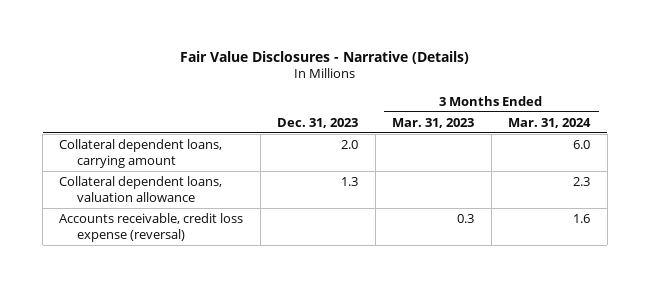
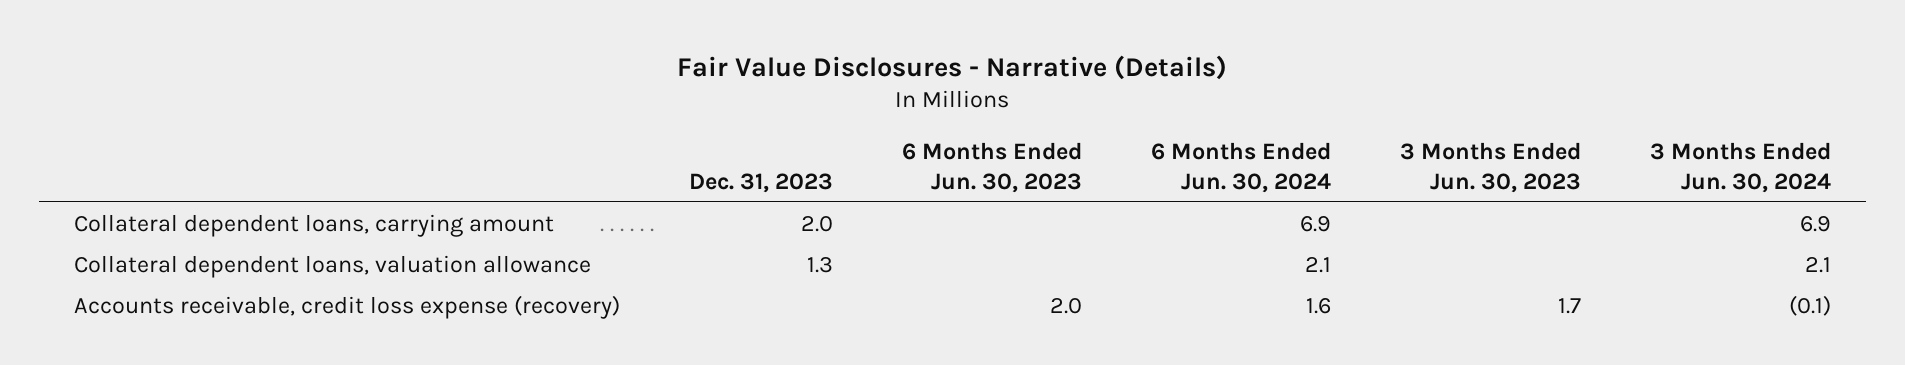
- | Dec. 31, 2023 | 3 Months Ended Mar. 31, 2023 | 3 Months Ended Mar. 31, 2024
+ | Dec. 31, 2023 | 6 Months Ended Jun. 30, 2023 | 6 Months Ended Jun. 30, 2024 | 3 Months Ended Jun. 30, 2023 | 3 Months Ended Jun. 30, 2024
- Accounts receivable, credit loss expense (reversal) | | 0.3 | 1.6
+ Accounts receivable, credit loss expense (recovery) | | 2.0 | 1.6 | 1.7 | (0.1)

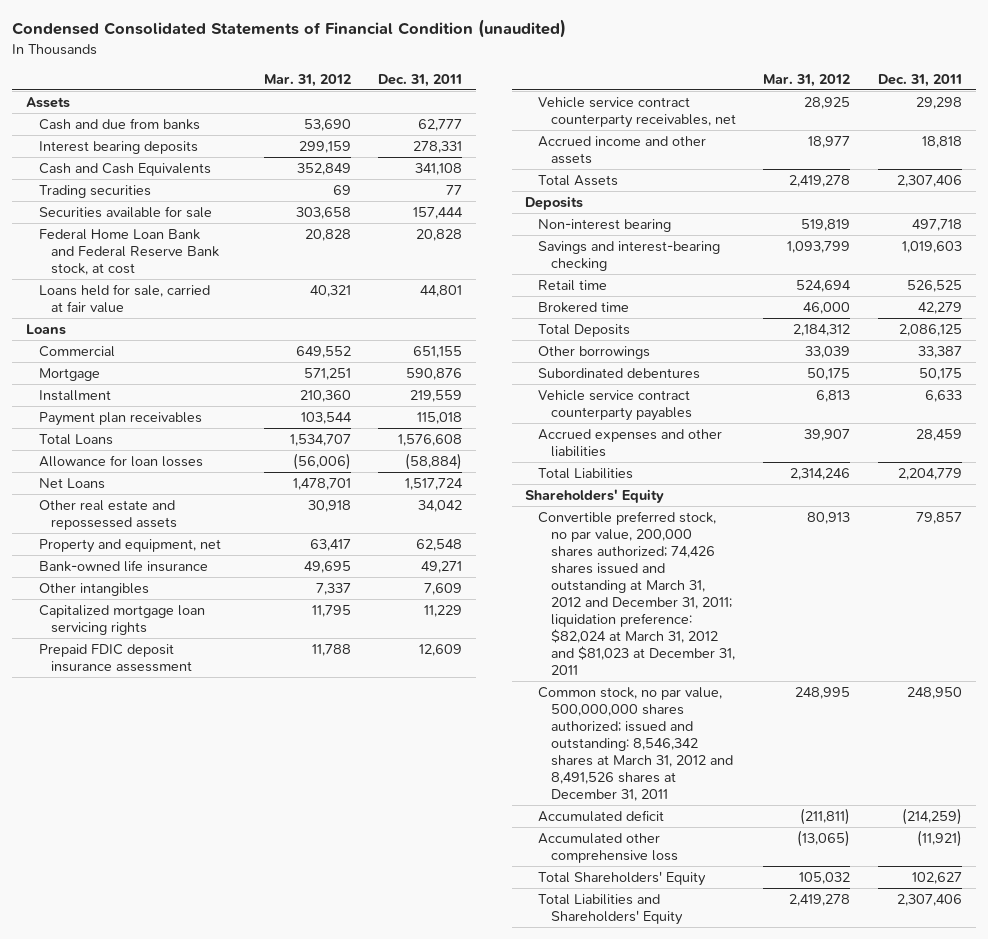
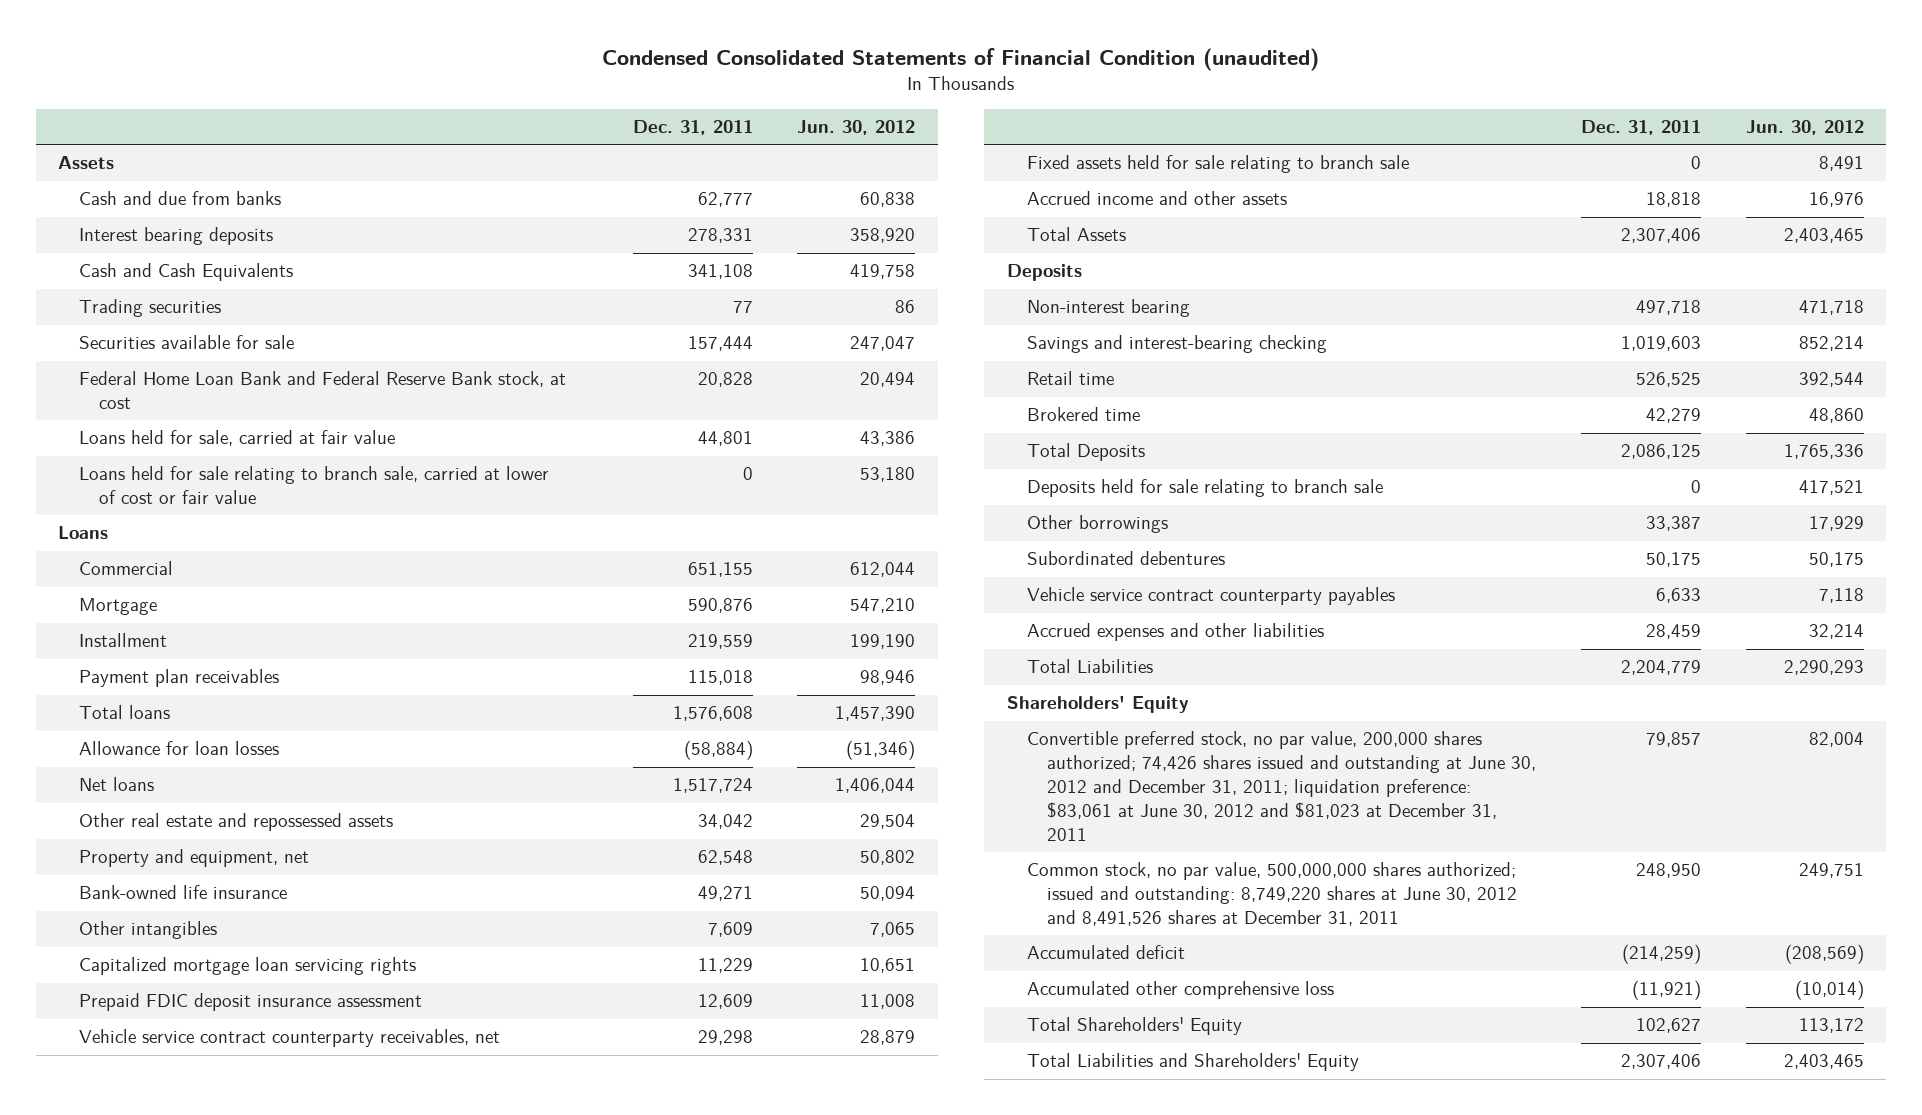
- | Mar. 31, 2012 | Dec. 31, 2011
+ | Dec. 31, 2011 | Jun. 30, 2012
+ Loans held for sale relating to branch sale, carried at lower of cost or fair value | 0 | 53,180
- Total Loans | 1,534,707 | 1,576,608
+ Total loans | 1,576,608 | 1,457,390
- Net Loans | 1,478,701 | 1,517,724
+ Net loans | 1,517,724 | 1,406,044
+ Fixed assets held for sale relating to branch sale | 0 | 8,491
+ Deposits held for sale relating to branch sale | 0 | 417,521
- Convertible preferred stock, no par value, 200,000 shares authorized; 74,426 shares issued and outstanding at March 31, 2012 and December 31, 2011; liquidation preference: $82,024 at March 31, 2012 and $81,023 at December 31, 2011 | 80,913 | 79,857
- Common stock, no par value, 500,000,000 shares authorized; issued and outstanding: 8,546,342 shares at March 31, 2012 and 8,491,526 shares at December 31, 2011 | 248,995 | 248,950
+ Convertible preferred stock, no par value, 200,000 shares authorized; 74,426 shares issued and outstanding at June 30, 2012 and December 31, 2011; liquidation preference: $83,061 at June 30, 2012 and $81,023 at December 31, 2011 | 79,857 | 82,004
+ Common stock, no par value, 500,000,000 shares authorized; issued and outstanding: 8,749,220 shares at June 30, 2012 and 8,491,526 shares at December 31, 2011 | 248,950 | 249,751

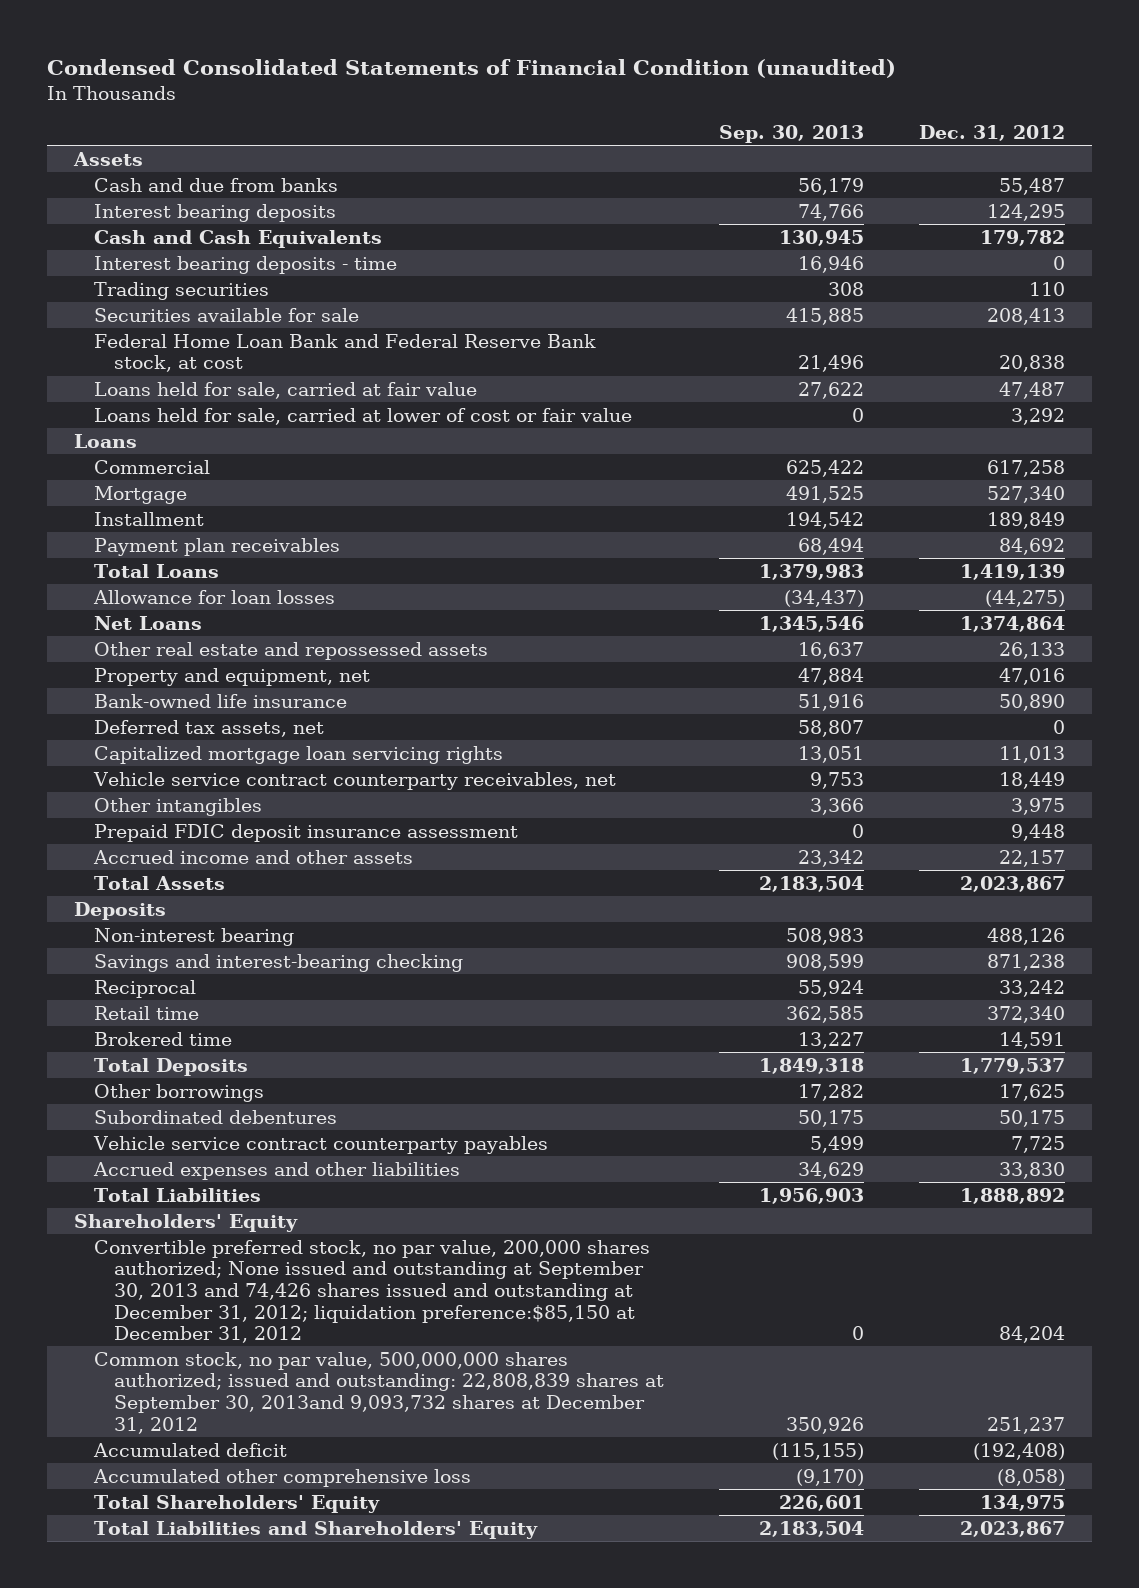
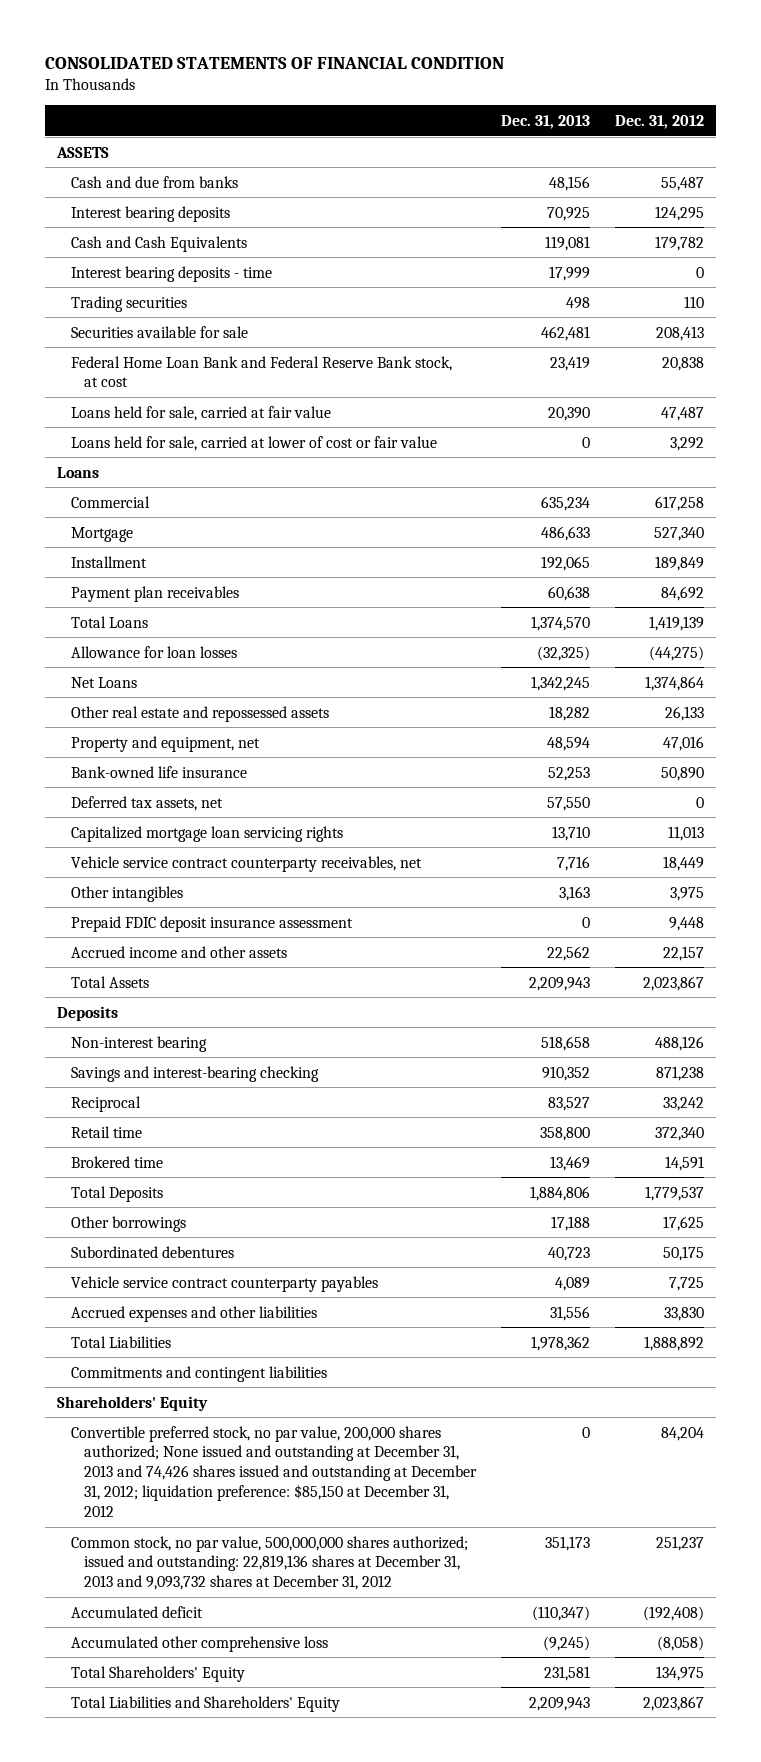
- Condensed Consolidated Statements of Financial Condition (unaudited)
+ CONSOLIDATED STATEMENTS OF FINANCIAL CONDITION
- | Sep. 30, 2013 | Dec. 31, 2012
+ | Dec. 31, 2013 | Dec. 31, 2012
- Assets
+ ASSETS
+ Commitments and contingent liabilities
- Convertible preferred stock, no par value, 200,000 shares authorized; None issued and outstanding at September 30, 2013 and 74,426 shares issued and outstanding at December 31, 2012; liquidation preference:$85,150 at December 31, 2012 | 0 | 84,204
- Common stock, no par value, 500,000,000 shares authorized; issued and outstanding: 22,808,839 shares at September 30, 2013and 9,093,732 shares at December 31, 2012 | 350,926 | 251,237
+ Convertible preferred stock, no par value, 200,000 shares authorized; None issued and outstanding at December 31, 2013 and 74,426 shares issued and outstanding at December 31, 2012; liquidation preference: $85,150 at December 31, 2012 | 0 | 84,204
+ Common stock, no par value, 500,000,000 shares authorized; issued and outstanding: 22,819,136 shares at December 31, 2013 and 9,093,732 shares at December 31, 2012 | 351,173 | 251,237

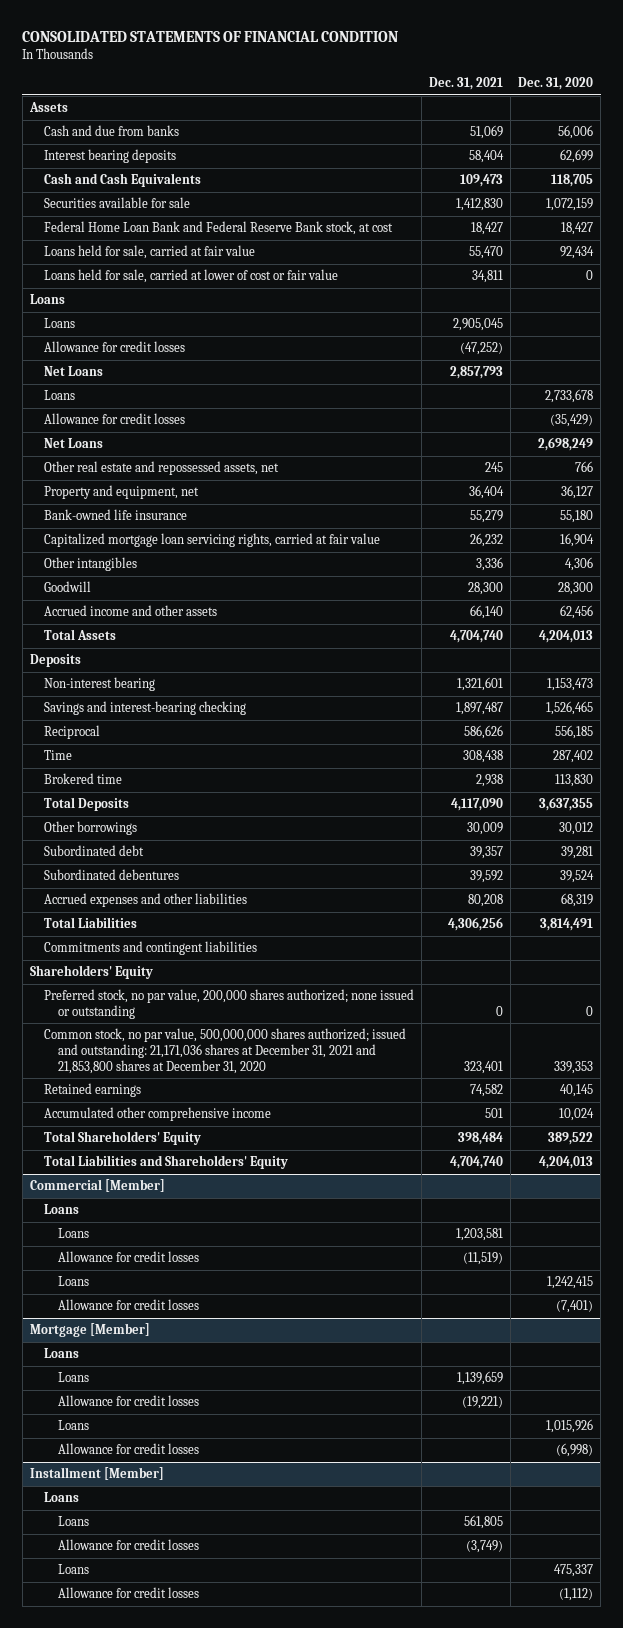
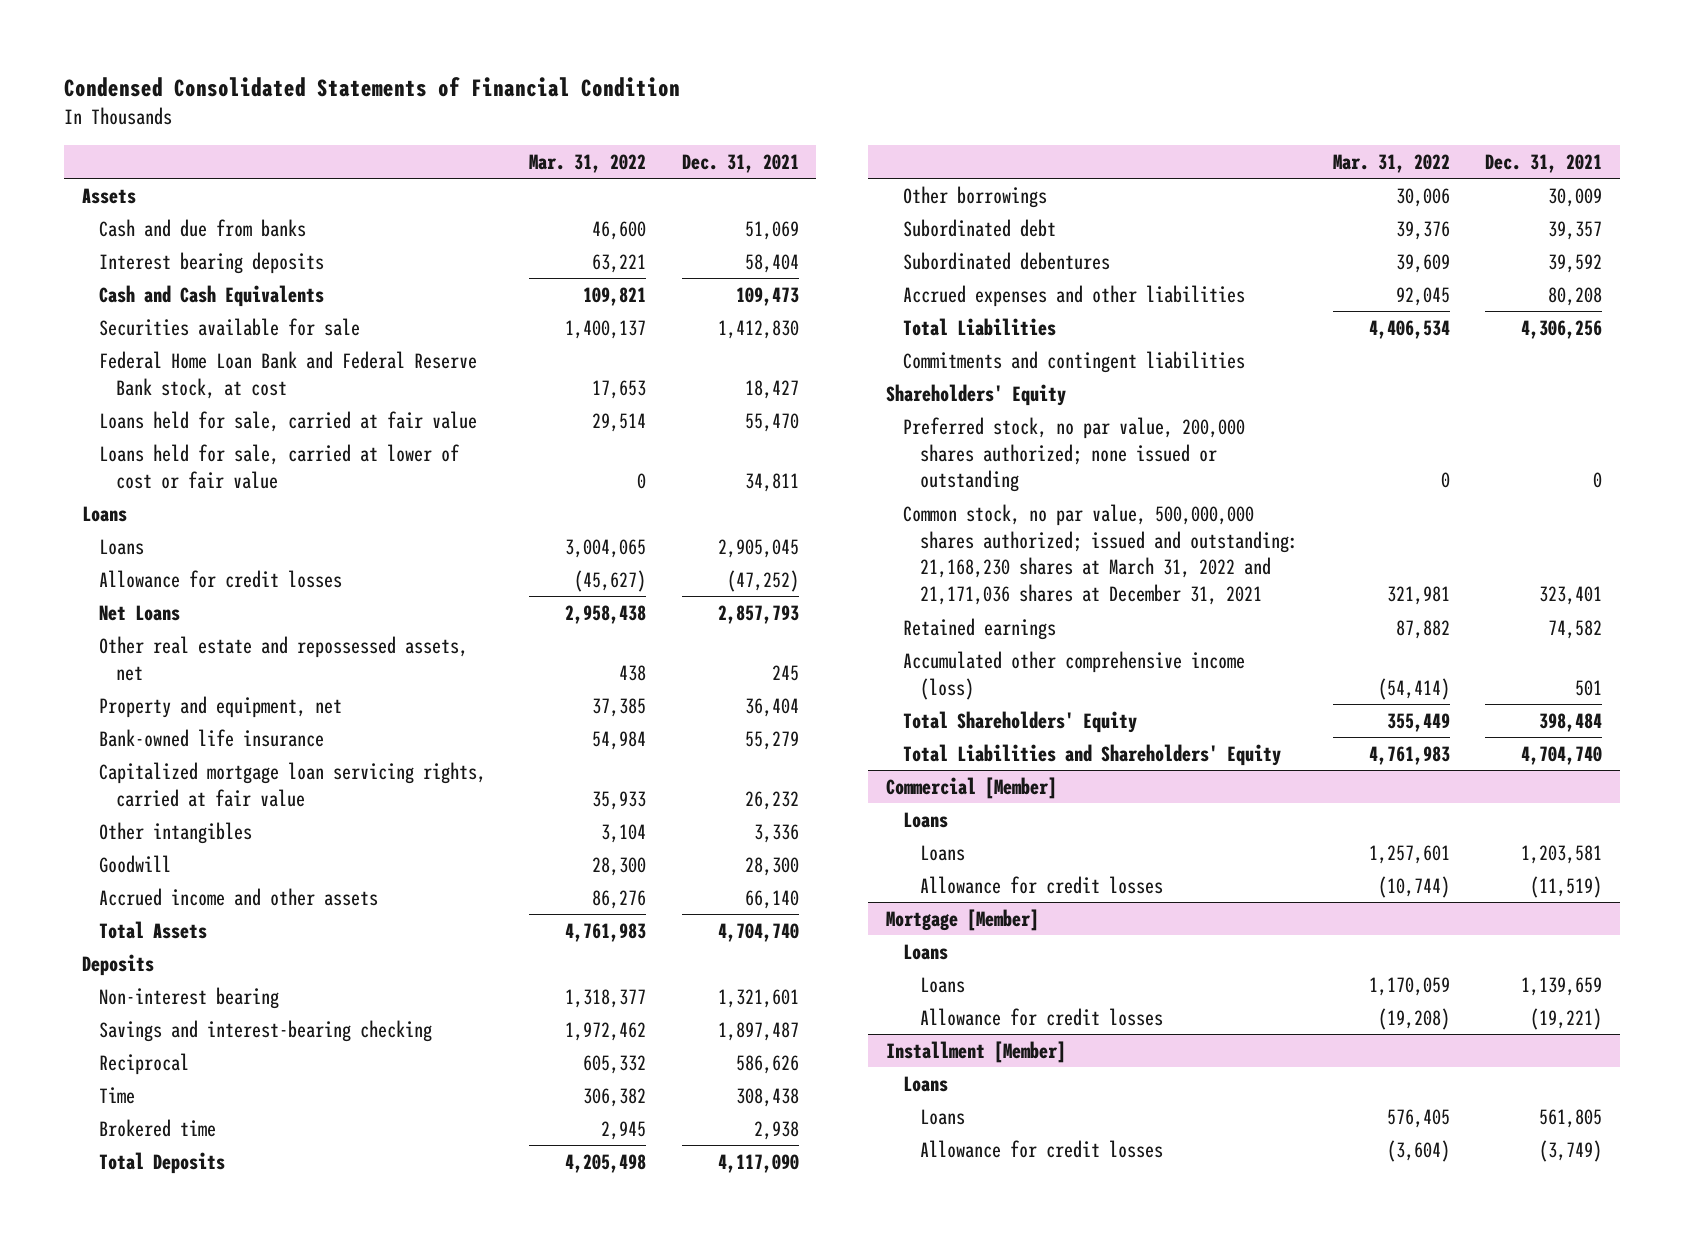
- CONSOLIDATED STATEMENTS OF FINANCIAL CONDITION
+ Condensed Consolidated Statements of Financial Condition
- | Dec. 31, 2021 | Dec. 31, 2020
+ | Mar. 31, 2022 | Dec. 31, 2021
- Loans | | 2,733,678
- Allowance for credit losses | | (35,429)
- Net Loans | | 2,698,249
- Common stock, no par value, 500,000,000 shares authorized; issued and outstanding: 21,171,036 shares at December 31, 2021 and 21,853,800 shares at December 31, 2020 | 323,401 | 339,353
+ Common stock, no par value, 500,000,000 shares authorized; issued and outstanding: 21,168,230 shares at March 31, 2022 and 21,171,036 shares at December 31, 2021 | 321,981 | 323,401
- Accumulated other comprehensive income | 501 | 10,024
+ Accumulated other comprehensive income (loss) | (54,414) | 501
@ Commercial [Member]
- Loans | | 1,242,415
- Allowance for credit losses | | (7,401)
@ Mortgage [Member]
- Loans | | 1,015,926
- Allowance for credit losses | | (6,998)
@ Installment [Member]
- Loans | | 475,337
- Allowance for credit losses | | (1,112)

